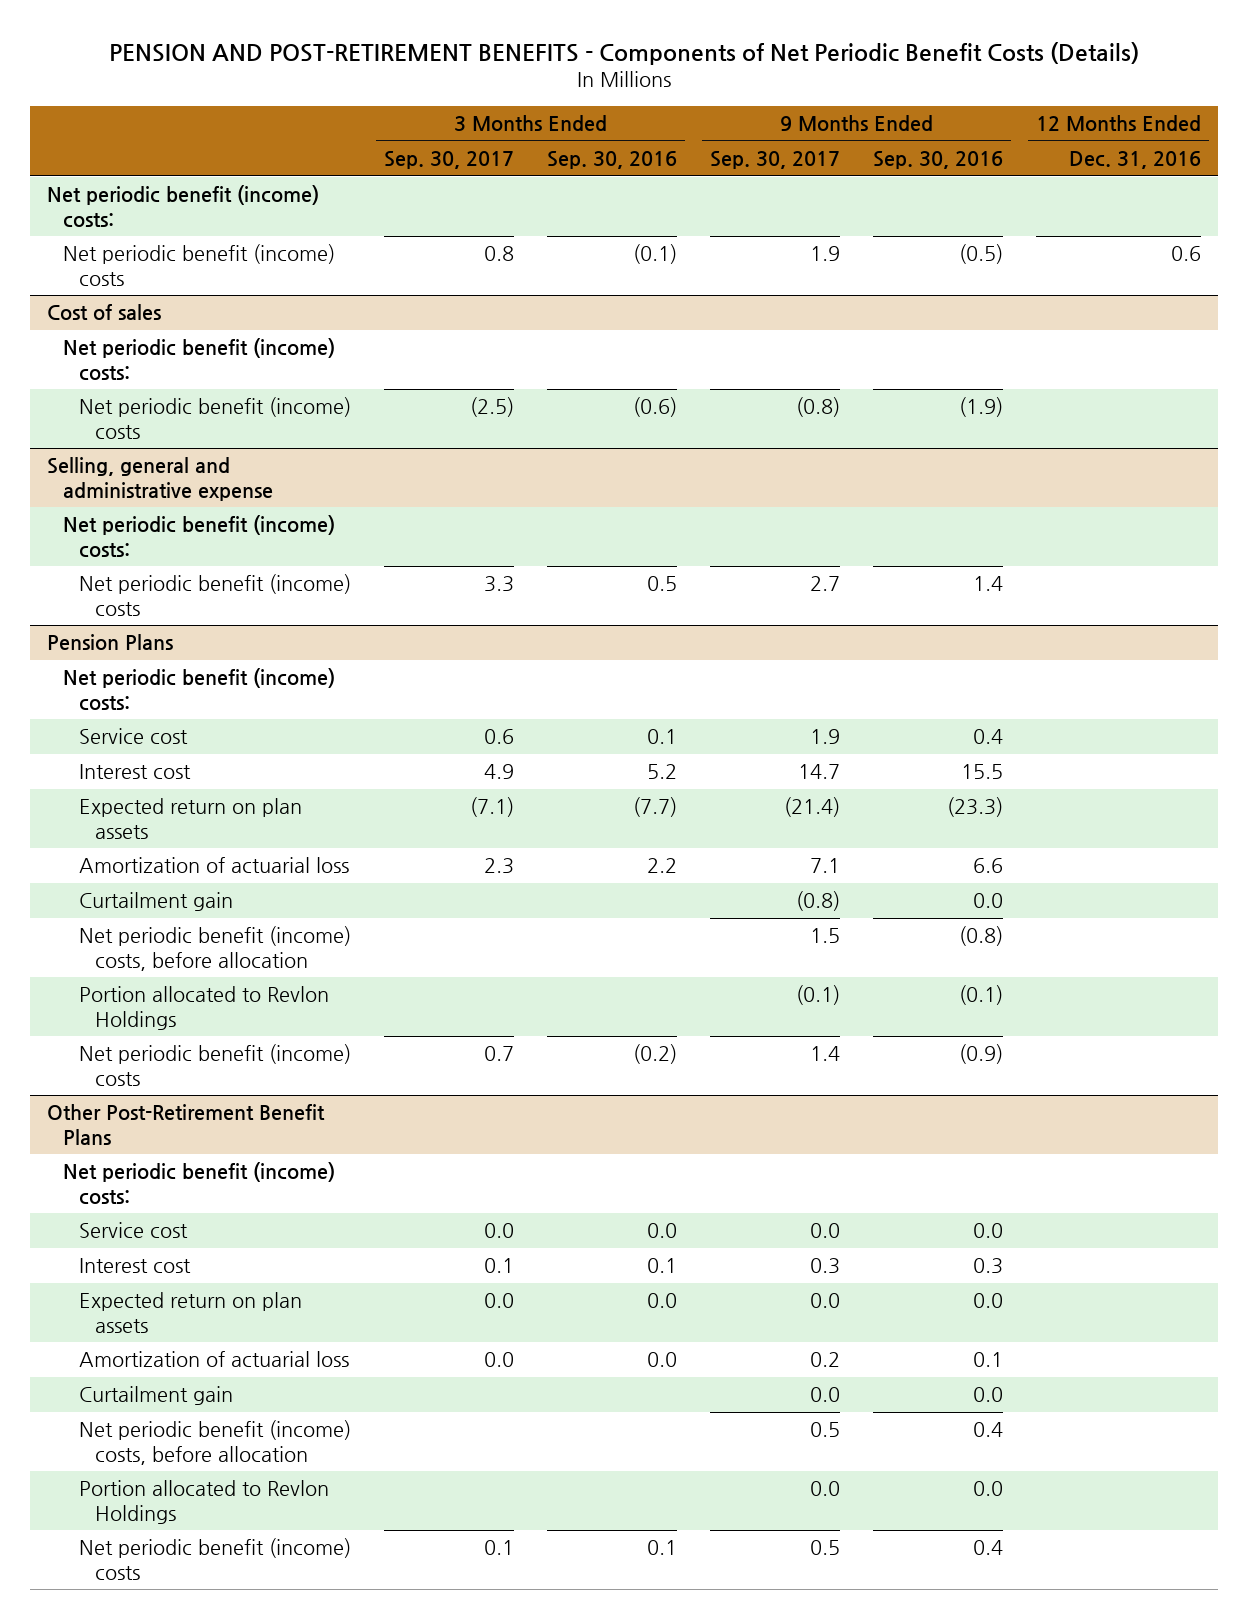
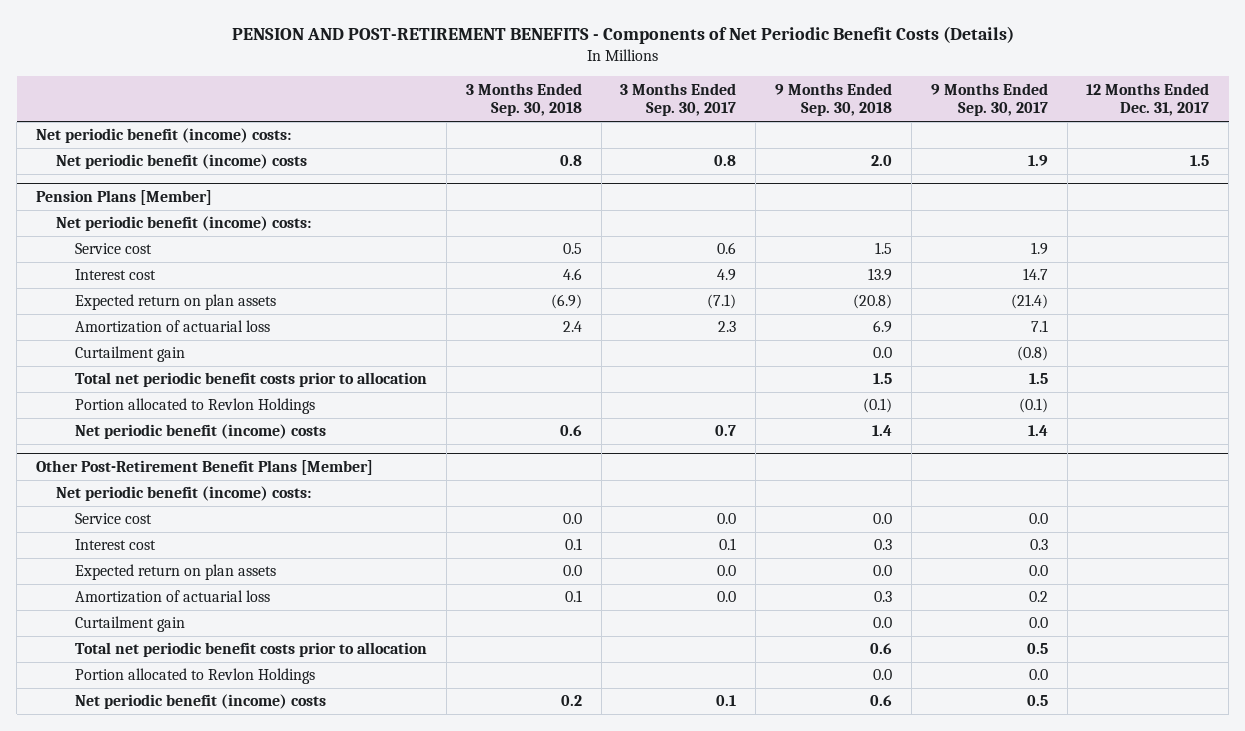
- | 3 Months Ended Sep. 30, 2017 | 3 Months Ended Sep. 30, 2016 | 9 Months Ended Sep. 30, 2017 | 9 Months Ended Sep. 30, 2016 | 12 Months Ended Dec. 31, 2016
+ | 3 Months Ended Sep. 30, 2018 | 3 Months Ended Sep. 30, 2017 | 9 Months Ended Sep. 30, 2018 | 9 Months Ended Sep. 30, 2017 | 12 Months Ended Dec. 31, 2017
- Cost of sales
- Net periodic benefit (income) costs:
- Net periodic benefit (income) costs | (2.5) | (0.6) | (0.8) | (1.9) |
- Selling, general and administrative expense
- Net periodic benefit (income) costs:
- Net periodic benefit (income) costs | 3.3 | 0.5 | 2.7 | 1.4 |
- Pension Plans
+ Pension Plans [Member]
- Net periodic benefit (income) costs, before allocation | | | 1.5 | (0.8) |
+ Total net periodic benefit costs prior to allocation | | | 1.5 | 1.5 |
- Other Post-Retirement Benefit Plans
+ Other Post-Retirement Benefit Plans [Member]
- Net periodic benefit (income) costs, before allocation | | | 0.5 | 0.4 |
+ Total net periodic benefit costs prior to allocation | | | 0.6 | 0.5 |

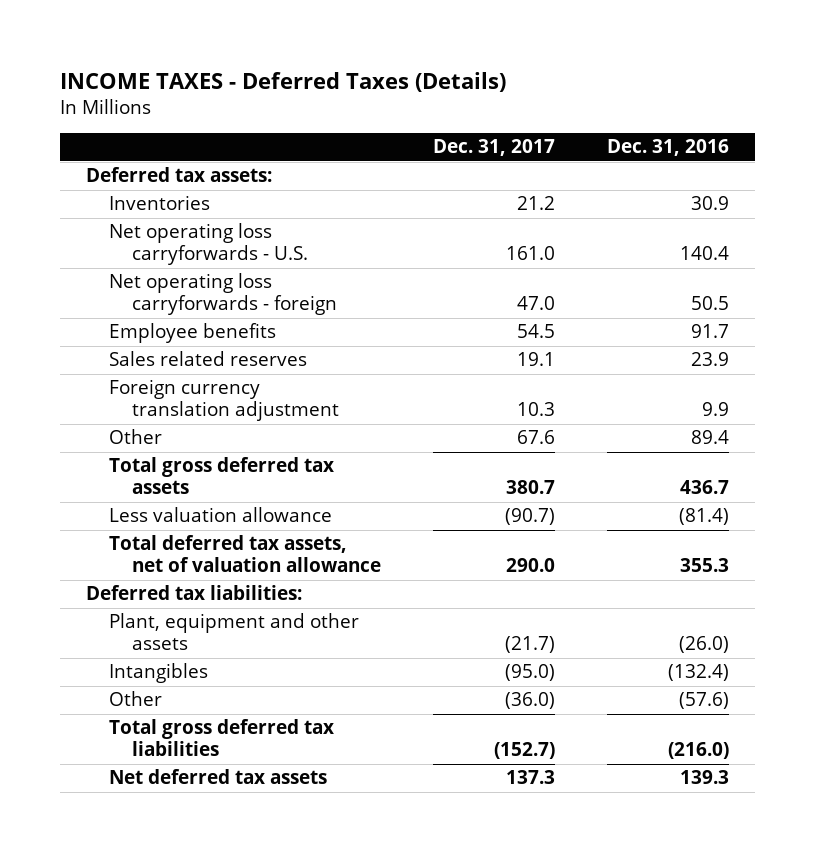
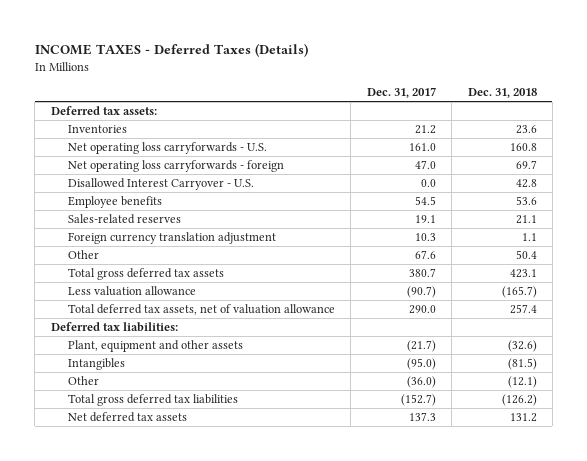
- | Dec. 31, 2017 | Dec. 31, 2016
+ | Dec. 31, 2017 | Dec. 31, 2018
+ Disallowed Interest Carryover - U.S. | 0.0 | 42.8
- Sales related reserves | 19.1 | 23.9
+ Sales-related reserves | 19.1 | 21.1

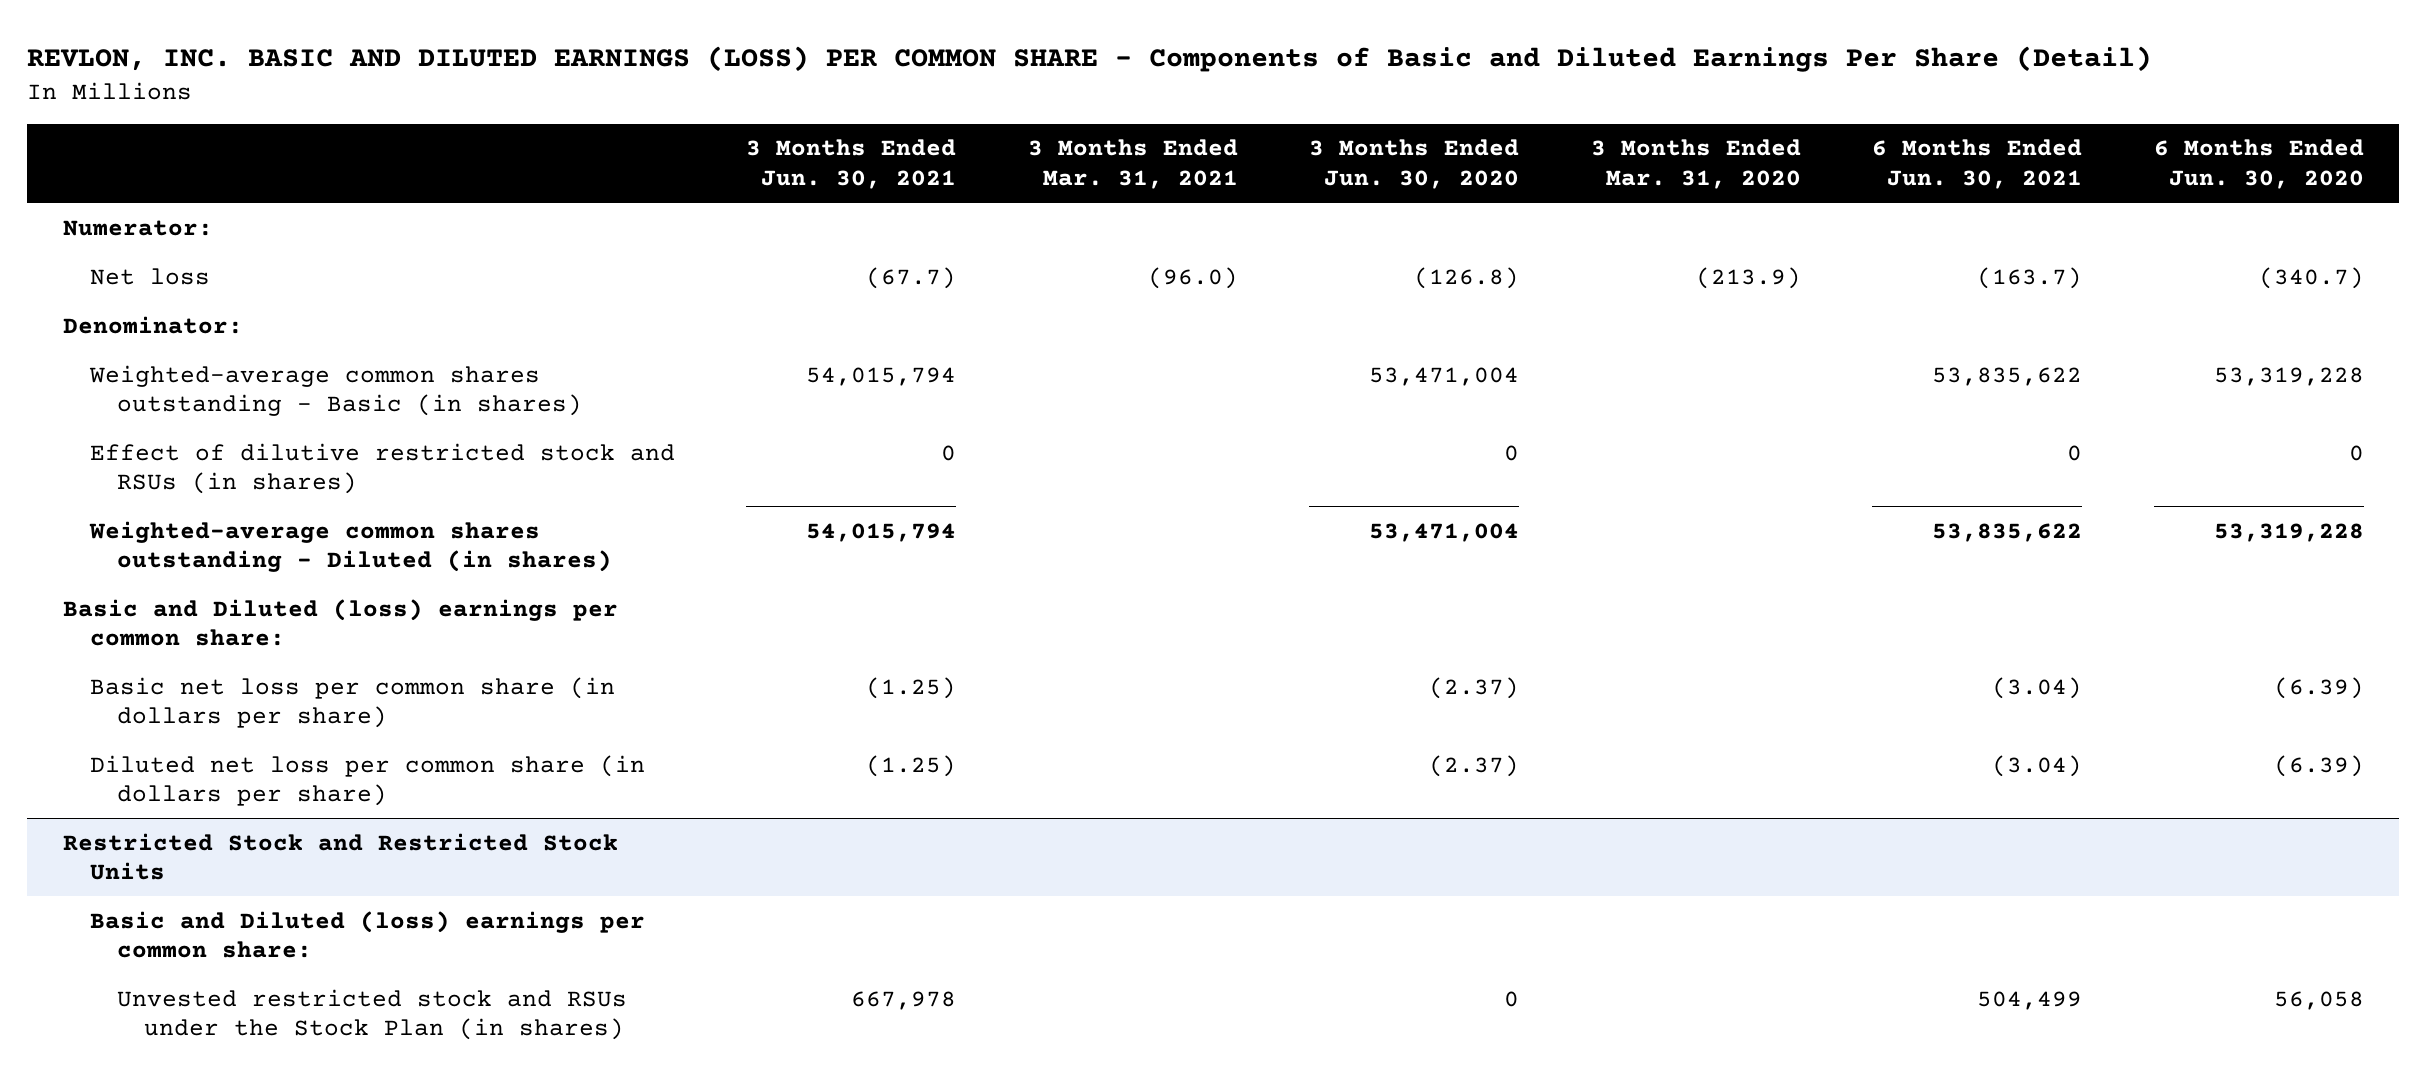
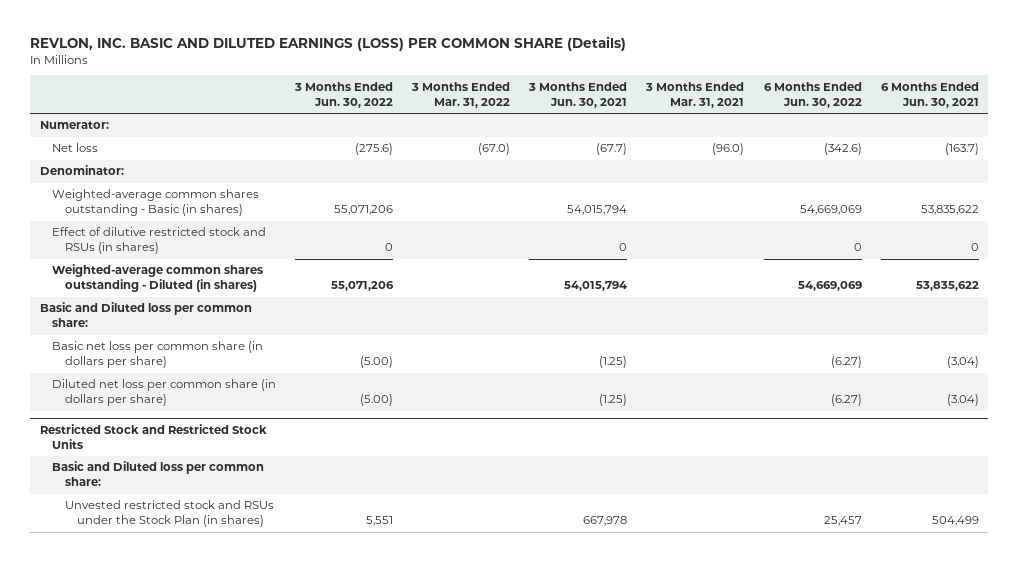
- REVLON, INC. BASIC AND DILUTED EARNINGS (LOSS) PER COMMON SHARE - Components of Basic and Diluted Earnings Per Share (Detail)
+ REVLON, INC. BASIC AND DILUTED EARNINGS (LOSS) PER COMMON SHARE (Details)
- | 3 Months Ended Jun. 30, 2021 | 3 Months Ended Mar. 31, 2021 | 3 Months Ended Jun. 30, 2020 | 3 Months Ended Mar. 31, 2020 | 6 Months Ended Jun. 30, 2021 | 6 Months Ended Jun. 30, 2020
+ | 3 Months Ended Jun. 30, 2022 | 3 Months Ended Mar. 31, 2022 | 3 Months Ended Jun. 30, 2021 | 3 Months Ended Mar. 31, 2021 | 6 Months Ended Jun. 30, 2022 | 6 Months Ended Jun. 30, 2021
- Basic and Diluted (loss) earnings per common share:
+ Basic and Diluted loss per common share:
@ Restricted Stock and Restricted Stock Units
- Basic and Diluted (loss) earnings per common share:
+ Basic and Diluted loss per common share:

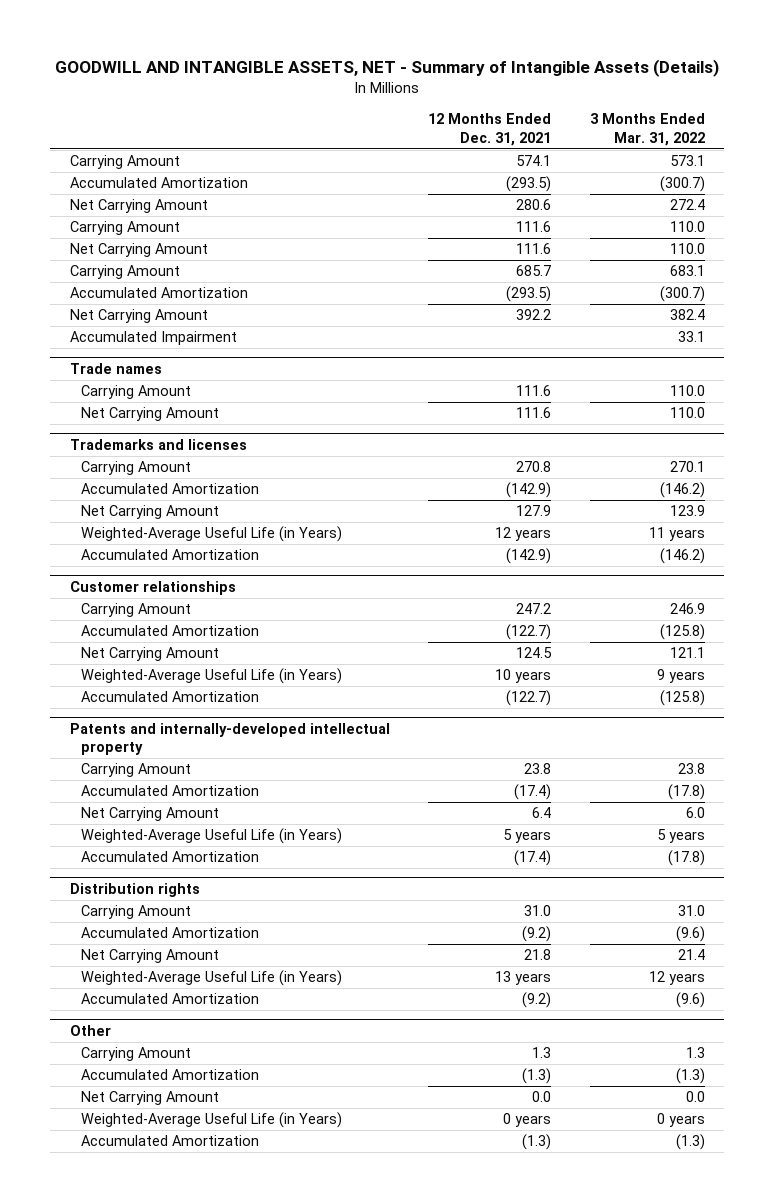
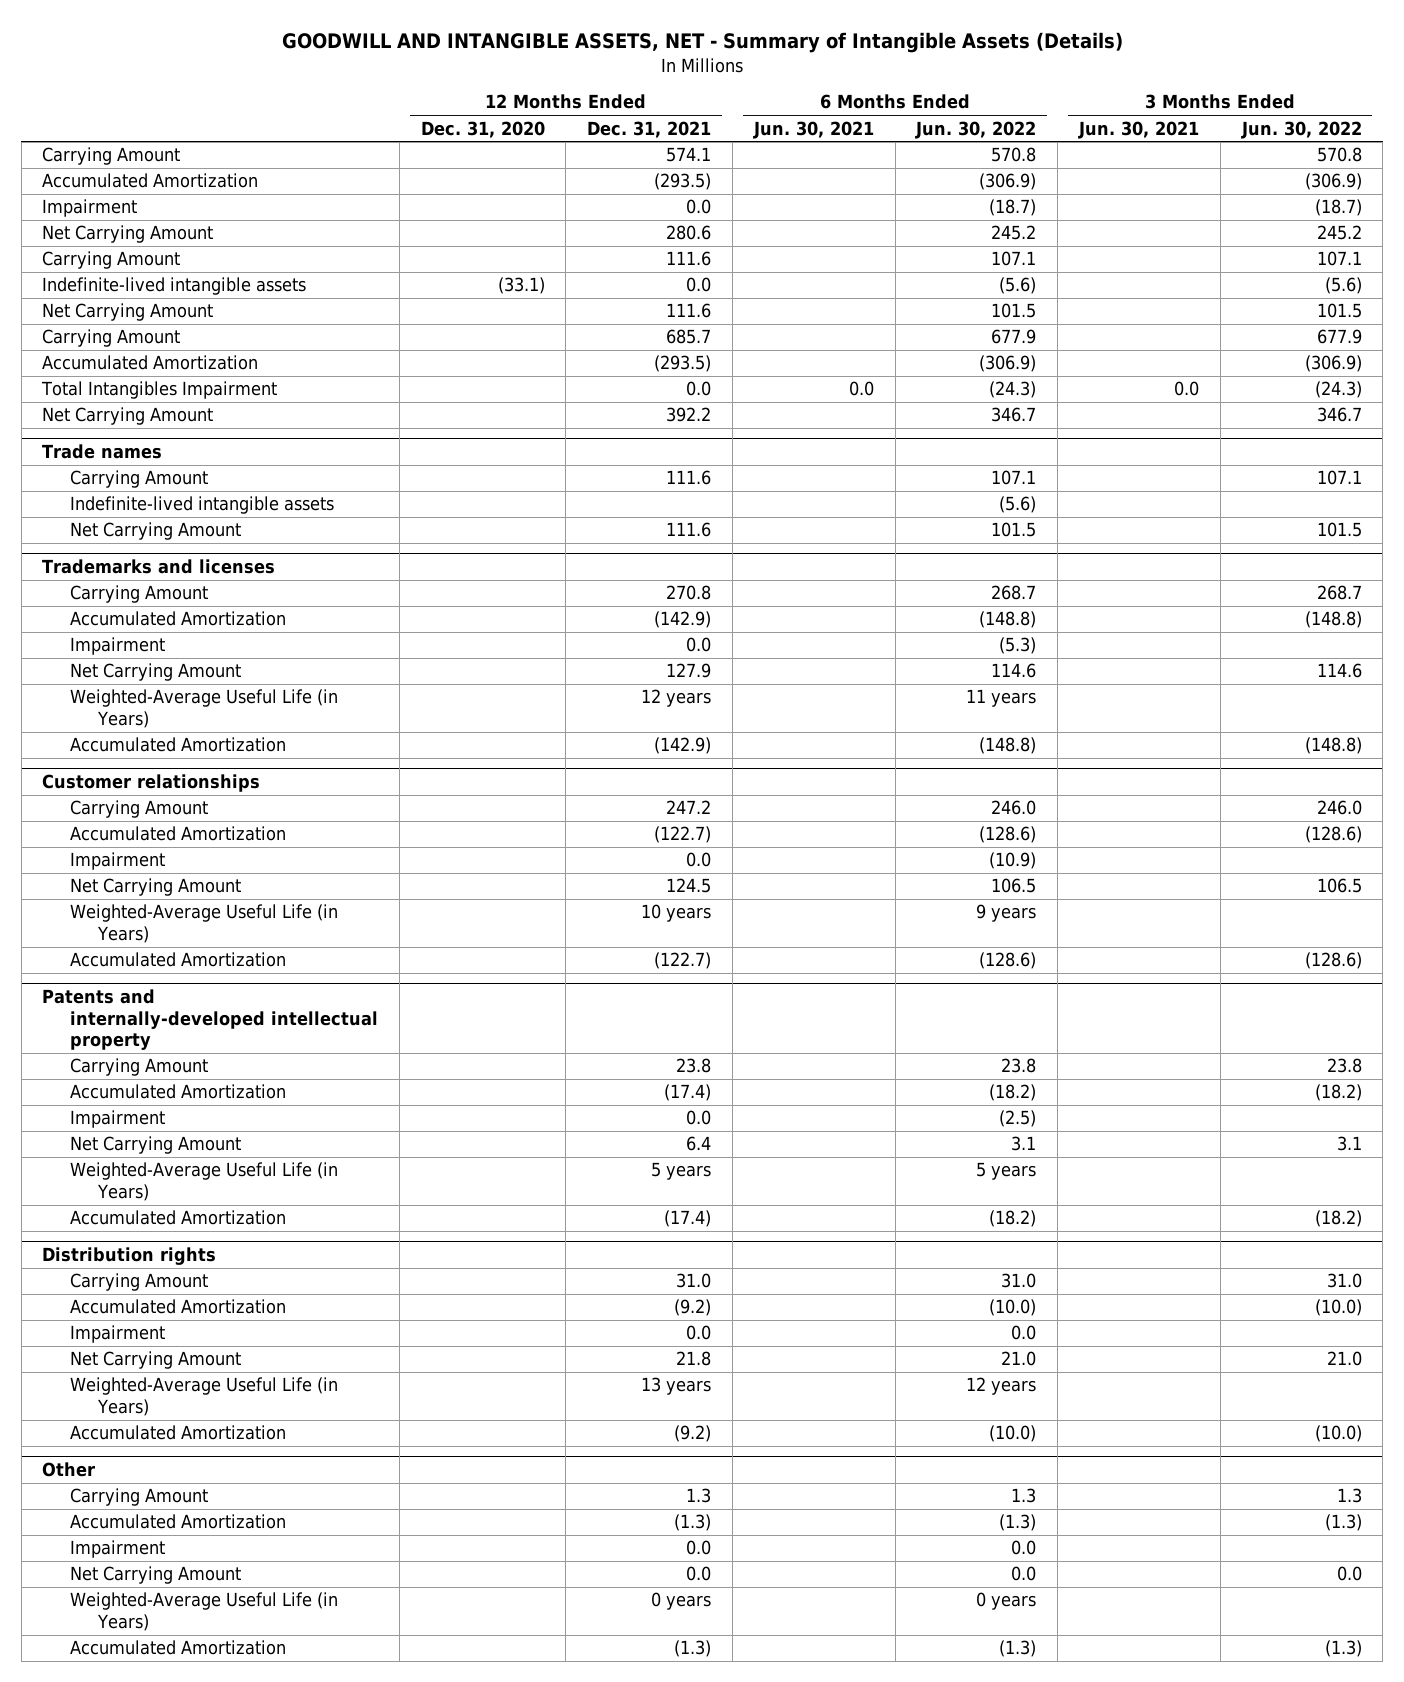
- | 12 Months Ended Dec. 31, 2021 | 3 Months Ended Mar. 31, 2022
+ | 12 Months Ended Dec. 31, 2020 | 12 Months Ended Dec. 31, 2021 | 6 Months Ended Jun. 30, 2021 | 6 Months Ended Jun. 30, 2022 | 3 Months Ended Jun. 30, 2021 | 3 Months Ended Jun. 30, 2022
+ Impairment | | 0.0 | | (18.7) | | (18.7)
+ Indefinite-lived intangible assets | (33.1) | 0.0 | | (5.6) | | (5.6)
+ Total Intangibles Impairment | | 0.0 | 0.0 | (24.3) | 0.0 | (24.3)
- Accumulated Impairment | | 33.1
@ Trade names
+ Indefinite-lived intangible assets | | | | (5.6) | |
@ Trademarks and licenses
+ Impairment | | 0.0 | | (5.3) | |
@ Customer relationships
+ Impairment | | 0.0 | | (10.9) | |
@ Patents and internally-developed intellectual property
+ Impairment | | 0.0 | | (2.5) | |
@ Distribution rights
+ Impairment | | 0.0 | | 0.0 | |
@ Other
+ Impairment | | 0.0 | | 0.0 | |

